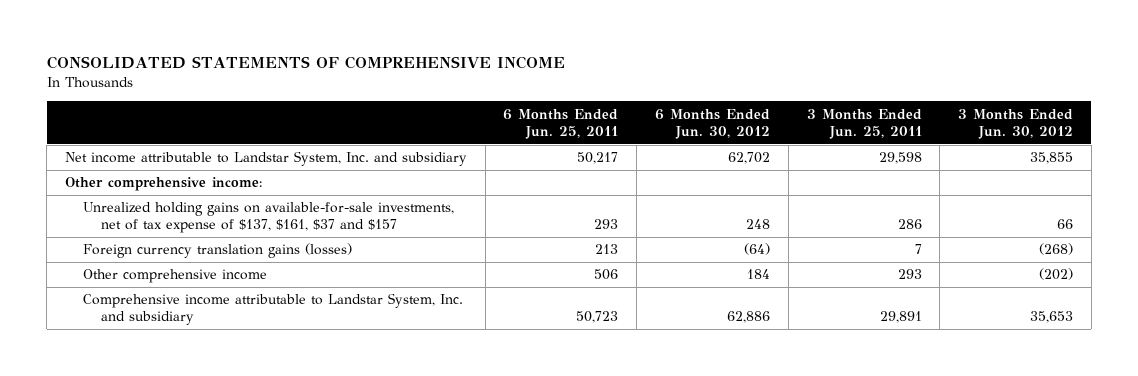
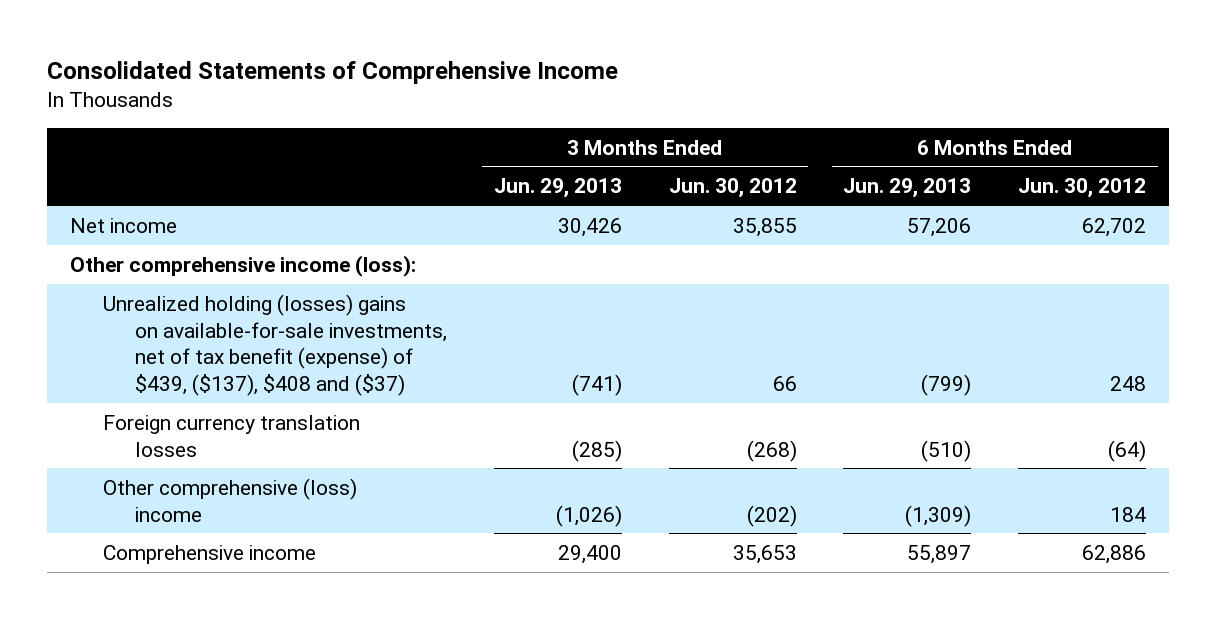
- CONSOLIDATED STATEMENTS OF COMPREHENSIVE INCOME
+ Consolidated Statements of Comprehensive Income
- | 6 Months Ended Jun. 25, 2011 | 6 Months Ended Jun. 30, 2012 | 3 Months Ended Jun. 25, 2011 | 3 Months Ended Jun. 30, 2012
+ | 3 Months Ended Jun. 29, 2013 | 3 Months Ended Jun. 30, 2012 | 6 Months Ended Jun. 29, 2013 | 6 Months Ended Jun. 30, 2012
- Net income attributable to Landstar System, Inc. and subsidiary | 50,217 | 62,702 | 29,598 | 35,855
- Other comprehensive income:
- Unrealized holding gains on available-for-sale investments, net of tax expense of $137, $161, $37 and $157 | 293 | 248 | 286 | 66
- Foreign currency translation gains (losses) | 213 | (64) | 7 | (268)
- Other comprehensive income | 506 | 184 | 293 | (202)
- Comprehensive income attributable to Landstar System, Inc. and subsidiary | 50,723 | 62,886 | 29,891 | 35,653
+ Net income | 30,426 | 35,855 | 57,206 | 62,702
+ Other comprehensive income (loss):
+ Unrealized holding (losses) gains on available-for-sale investments, net of tax benefit (expense) of $439, ($137), $408 and ($37) | (741) | 66 | (799) | 248
+ Foreign currency translation losses | (285) | (268) | (510) | (64)
+ Other comprehensive (loss) income | (1,026) | (202) | (1,309) | 184
+ Comprehensive income | 29,400 | 35,653 | 55,897 | 62,886

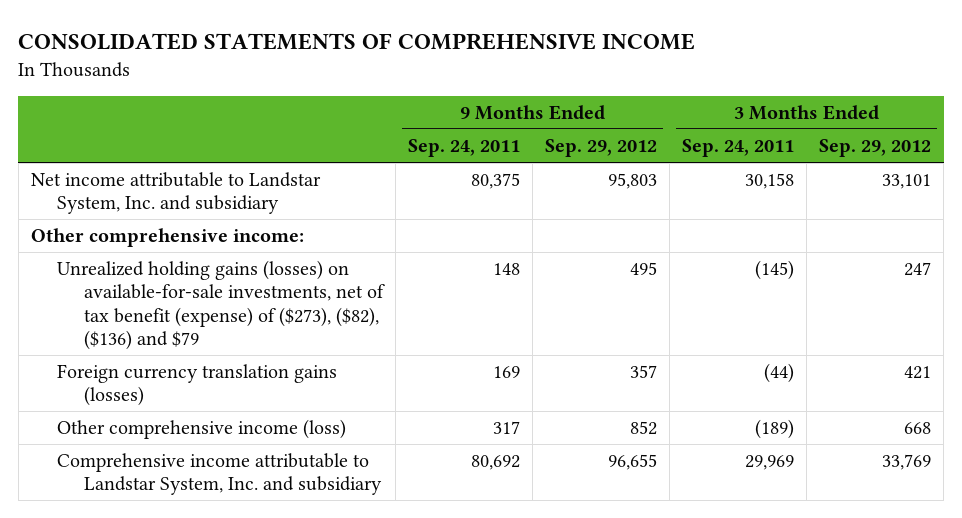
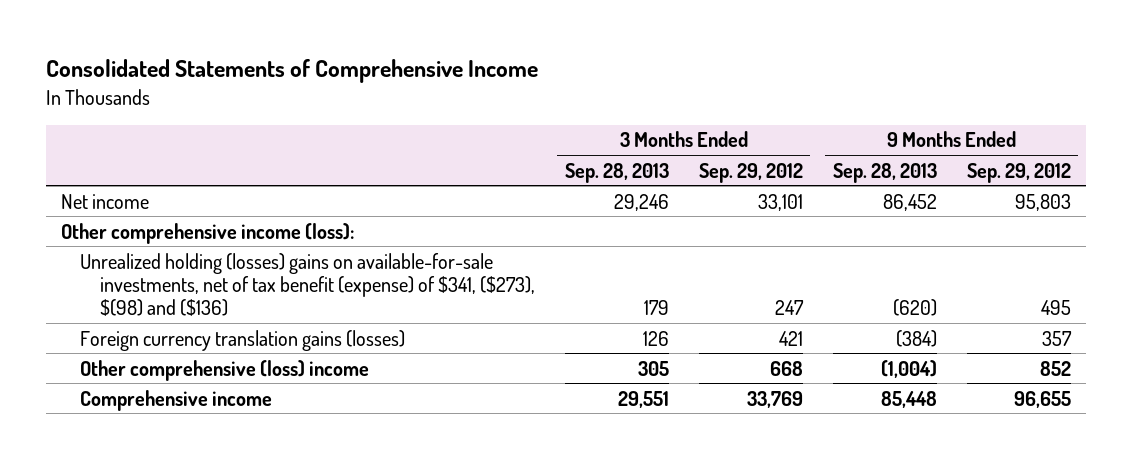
- CONSOLIDATED STATEMENTS OF COMPREHENSIVE INCOME
+ Consolidated Statements of Comprehensive Income
- | 9 Months Ended Sep. 24, 2011 | 9 Months Ended Sep. 29, 2012 | 3 Months Ended Sep. 24, 2011 | 3 Months Ended Sep. 29, 2012
+ | 3 Months Ended Sep. 28, 2013 | 3 Months Ended Sep. 29, 2012 | 9 Months Ended Sep. 28, 2013 | 9 Months Ended Sep. 29, 2012
- Net income attributable to Landstar System, Inc. and subsidiary | 80,375 | 95,803 | 30,158 | 33,101
- Other comprehensive income:
- Unrealized holding gains (losses) on available-for-sale investments, net of tax benefit (expense) of ($273), ($82), ($136) and $79 | 148 | 495 | (145) | 247
+ Net income | 29,246 | 33,101 | 86,452 | 95,803
+ Other comprehensive income (loss):
+ Unrealized holding (losses) gains on available-for-sale investments, net of tax benefit (expense) of $341, ($273), $(98) and ($136) | 179 | 247 | (620) | 495
- Other comprehensive income (loss) | 317 | 852 | (189) | 668
- Comprehensive income attributable to Landstar System, Inc. and subsidiary | 80,692 | 96,655 | 29,969 | 33,769
+ Other comprehensive (loss) income | 305 | 668 | (1,004) | 852
+ Comprehensive income | 29,551 | 33,769 | 85,448 | 96,655

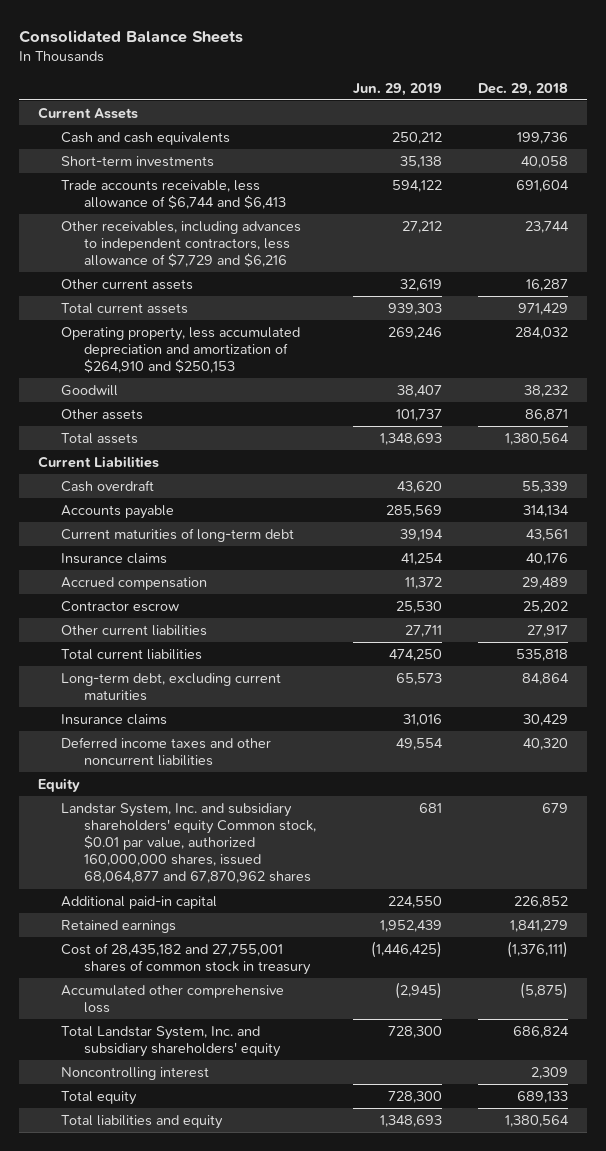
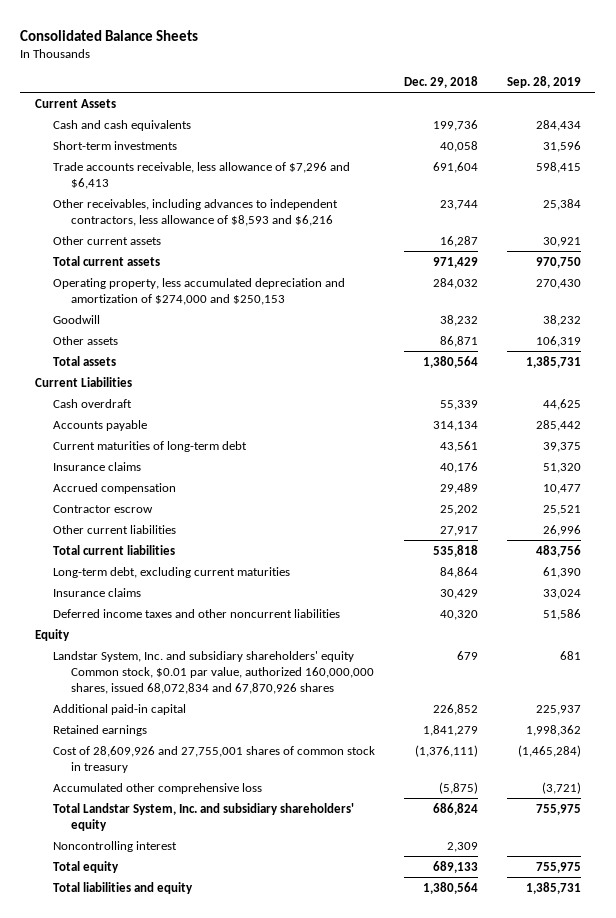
- | Jun. 29, 2019 | Dec. 29, 2018
+ | Dec. 29, 2018 | Sep. 28, 2019
- Trade accounts receivable, less allowance of $6,744 and $6,413 | 594,122 | 691,604
- Other receivables, including advances to independent contractors, less allowance of $7,729 and $6,216 | 27,212 | 23,744
+ Trade accounts receivable, less allowance of $7,296 and $6,413 | 691,604 | 598,415
+ Other receivables, including advances to independent contractors, less allowance of $8,593 and $6,216 | 23,744 | 25,384
- Operating property, less accumulated depreciation and amortization of $264,910 and $250,153 | 269,246 | 284,032
+ Operating property, less accumulated depreciation and amortization of $274,000 and $250,153 | 284,032 | 270,430
- Landstar System, Inc. and subsidiary shareholders' equity Common stock, $0.01 par value, authorized 160,000,000 shares, issued 68,064,877 and 67,870,962 shares | 681 | 679
+ Landstar System, Inc. and subsidiary shareholders' equity Common stock, $0.01 par value, authorized 160,000,000 shares, issued 68,072,834 and 67,870,926 shares | 679 | 681
- Cost of 28,435,182 and 27,755,001 shares of common stock in treasury | (1,446,425) | (1,376,111)
+ Cost of 28,609,926 and 27,755,001 shares of common stock in treasury | (1,376,111) | (1,465,284)

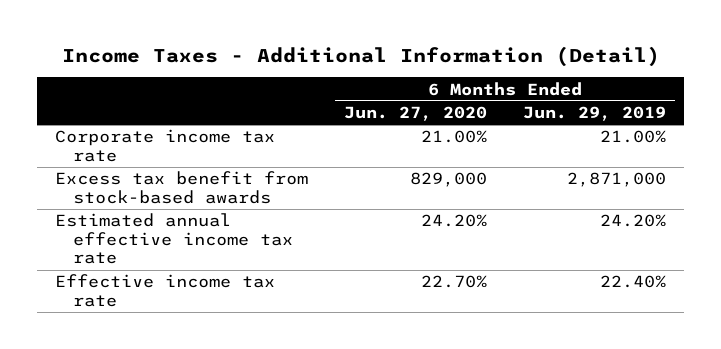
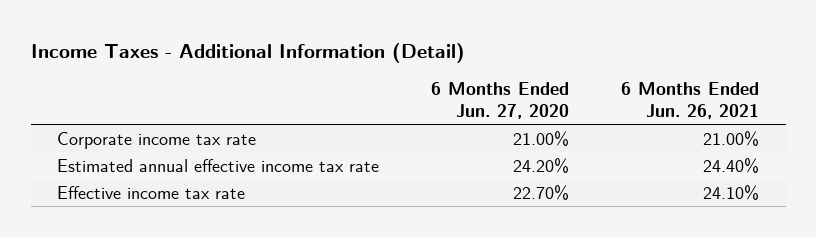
- | 6 Months Ended Jun. 27, 2020 | 6 Months Ended Jun. 29, 2019
+ | 6 Months Ended Jun. 27, 2020 | 6 Months Ended Jun. 26, 2021
- Excess tax benefit from stock-based awards | 829,000 | 2,871,000

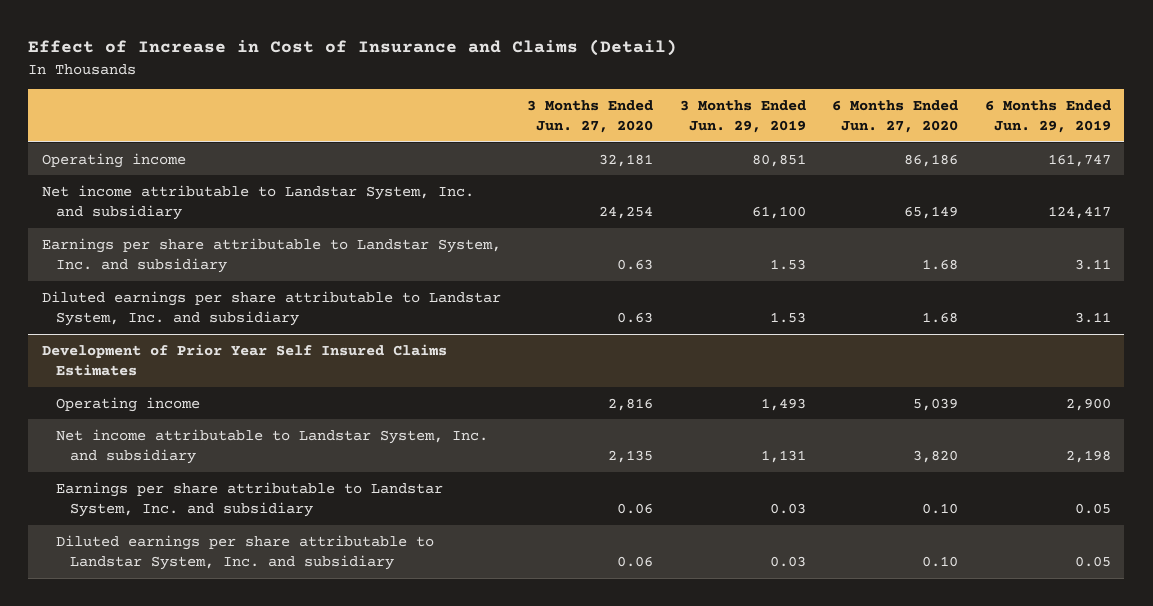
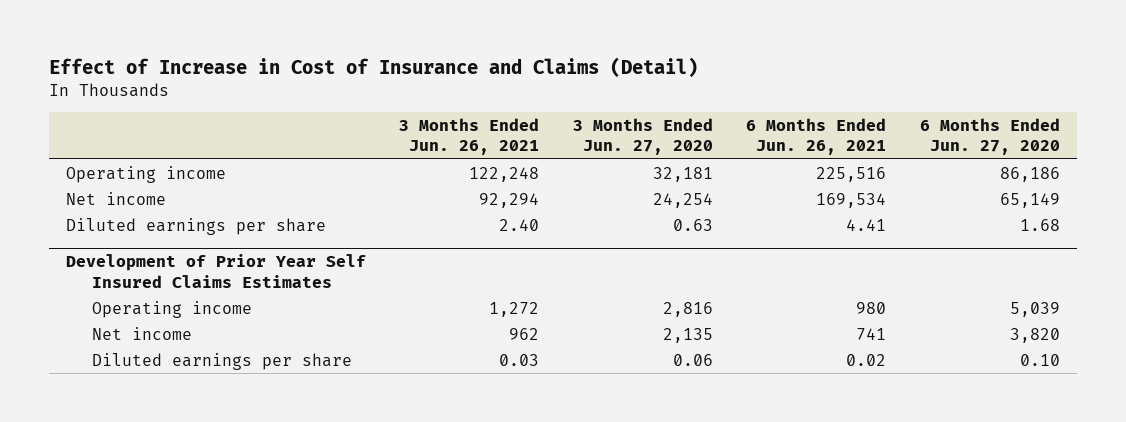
- | 3 Months Ended Jun. 27, 2020 | 3 Months Ended Jun. 29, 2019 | 6 Months Ended Jun. 27, 2020 | 6 Months Ended Jun. 29, 2019
+ | 3 Months Ended Jun. 26, 2021 | 3 Months Ended Jun. 27, 2020 | 6 Months Ended Jun. 26, 2021 | 6 Months Ended Jun. 27, 2020
- Net income attributable to Landstar System, Inc. and subsidiary | 24,254 | 61,100 | 65,149 | 124,417
- Earnings per share attributable to Landstar System, Inc. and subsidiary | 0.63 | 1.53 | 1.68 | 3.11
- Diluted earnings per share attributable to Landstar System, Inc. and subsidiary | 0.63 | 1.53 | 1.68 | 3.11
+ Net income | 92,294 | 24,254 | 169,534 | 65,149
+ Diluted earnings per share | 2.40 | 0.63 | 4.41 | 1.68
@ Development of Prior Year Self Insured Claims Estimates
- Net income attributable to Landstar System, Inc. and subsidiary | 2,135 | 1,131 | 3,820 | 2,198
- Earnings per share attributable to Landstar System, Inc. and subsidiary | 0.06 | 0.03 | 0.10 | 0.05
- Diluted earnings per share attributable to Landstar System, Inc. and subsidiary | 0.06 | 0.03 | 0.10 | 0.05
+ Net income | 962 | 2,135 | 741 | 3,820
+ Diluted earnings per share | 0.03 | 0.06 | 0.02 | 0.10

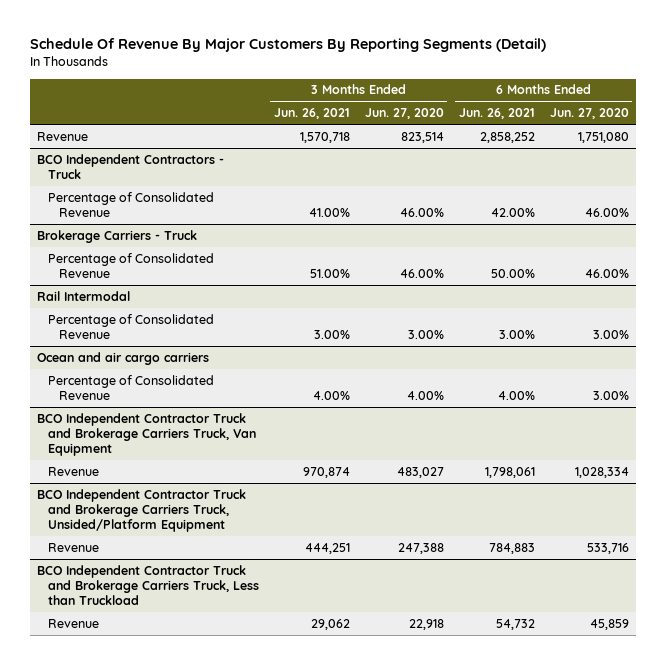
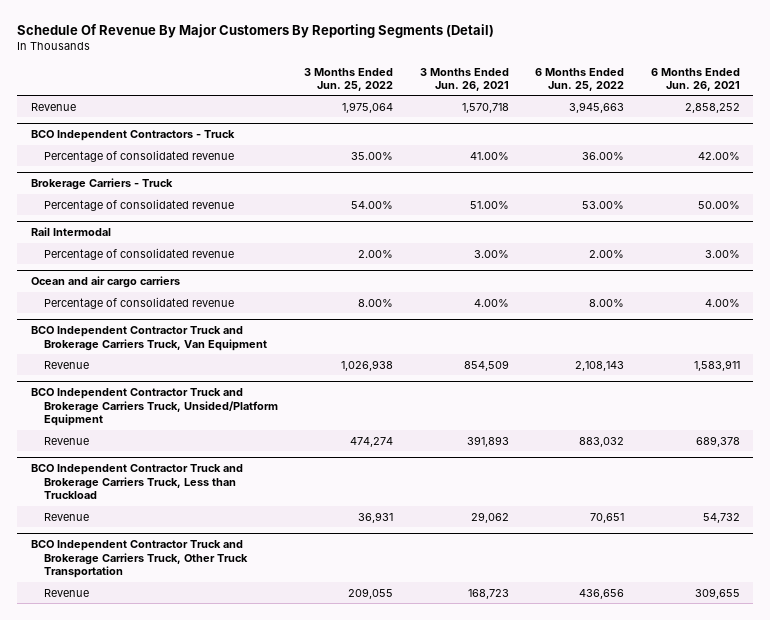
- | 3 Months Ended Jun. 26, 2021 | 3 Months Ended Jun. 27, 2020 | 6 Months Ended Jun. 26, 2021 | 6 Months Ended Jun. 27, 2020
+ | 3 Months Ended Jun. 25, 2022 | 3 Months Ended Jun. 26, 2021 | 6 Months Ended Jun. 25, 2022 | 6 Months Ended Jun. 26, 2021
@ BCO Independent Contractors - Truck
- Percentage of Consolidated Revenue | 41.00% | 46.00% | 42.00% | 46.00%
+ Percentage of consolidated revenue | 35.00% | 41.00% | 36.00% | 42.00%
@ Brokerage Carriers - Truck
- Percentage of Consolidated Revenue | 51.00% | 46.00% | 50.00% | 46.00%
+ Percentage of consolidated revenue | 54.00% | 51.00% | 53.00% | 50.00%
@ Rail Intermodal
- Percentage of Consolidated Revenue | 3.00% | 3.00% | 3.00% | 3.00%
+ Percentage of consolidated revenue | 2.00% | 3.00% | 2.00% | 3.00%
@ Ocean and air cargo carriers
- Percentage of Consolidated Revenue | 4.00% | 4.00% | 4.00% | 3.00%
+ Percentage of consolidated revenue | 8.00% | 4.00% | 8.00% | 4.00%
@ BCO Independent Contractor Truck and Brokerage Carriers Truck, Van Equipment
- Revenue | 970,874 | 483,027 | 1,798,061 | 1,028,334
+ Revenue | 1,026,938 | 854,509 | 2,108,143 | 1,583,911
@ BCO Independent Contractor Truck and Brokerage Carriers Truck, Unsided/Platform Equipment
- Revenue | 444,251 | 247,388 | 784,883 | 533,716
+ Revenue | 474,274 | 391,893 | 883,032 | 689,378
+ BCO Independent Contractor Truck and Brokerage Carriers Truck, Other Truck Transportation
+ Revenue | 209,055 | 168,723 | 436,656 | 309,655

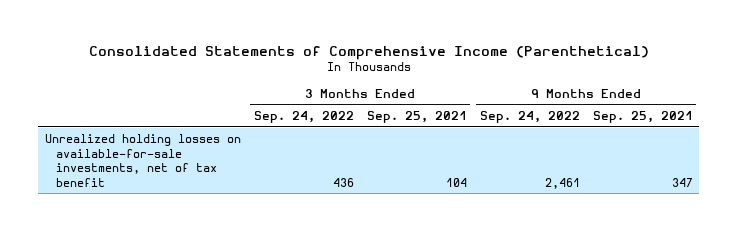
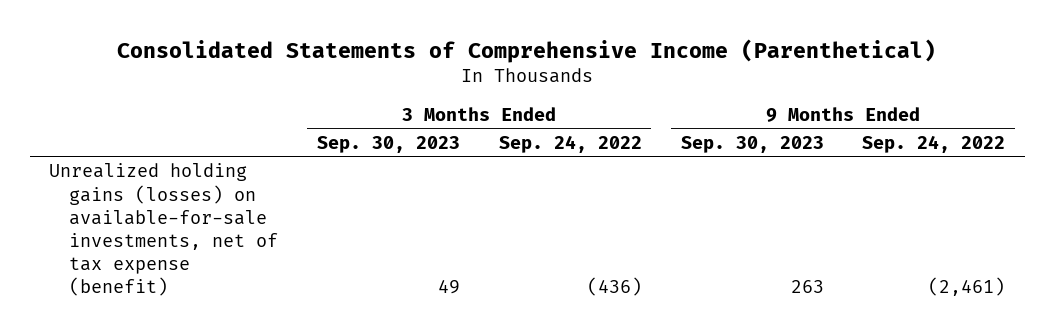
- | 3 Months Ended Sep. 24, 2022 | 3 Months Ended Sep. 25, 2021 | 9 Months Ended Sep. 24, 2022 | 9 Months Ended Sep. 25, 2021
+ | 3 Months Ended Sep. 30, 2023 | 3 Months Ended Sep. 24, 2022 | 9 Months Ended Sep. 30, 2023 | 9 Months Ended Sep. 24, 2022
- Unrealized holding losses on available-for-sale investments, net of tax benefit | 436 | 104 | 2,461 | 347
+ Unrealized holding gains (losses) on available-for-sale investments, net of tax expense (benefit) | 49 | (436) | 263 | (2,461)

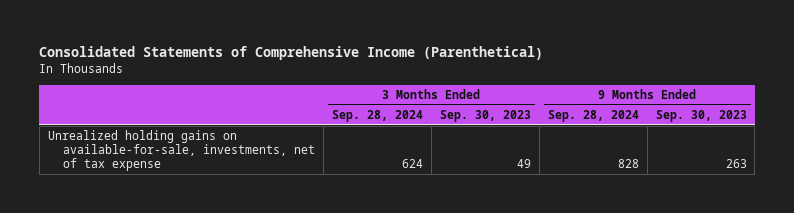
- | 3 Months Ended Sep. 30, 2023 | 3 Months Ended Sep. 24, 2022 | 9 Months Ended Sep. 30, 2023 | 9 Months Ended Sep. 24, 2022
+ | 3 Months Ended Sep. 28, 2024 | 3 Months Ended Sep. 30, 2023 | 9 Months Ended Sep. 28, 2024 | 9 Months Ended Sep. 30, 2023
- Unrealized holding gains (losses) on available-for-sale investments, net of tax expense (benefit) | 49 | (436) | 263 | (2,461)
+ Unrealized holding gains on available-for-sale, investments, net of tax expense | 624 | 49 | 828 | 263

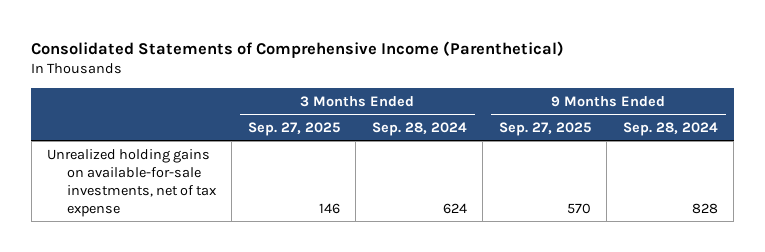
- | 3 Months Ended Sep. 28, 2024 | 3 Months Ended Sep. 30, 2023 | 9 Months Ended Sep. 28, 2024 | 9 Months Ended Sep. 30, 2023
+ | 3 Months Ended Sep. 27, 2025 | 3 Months Ended Sep. 28, 2024 | 9 Months Ended Sep. 27, 2025 | 9 Months Ended Sep. 28, 2024
- Unrealized holding gains on available-for-sale, investments, net of tax expense | 624 | 49 | 828 | 263
+ Unrealized holding gains on available-for-sale investments, net of tax expense | 146 | 624 | 570 | 828

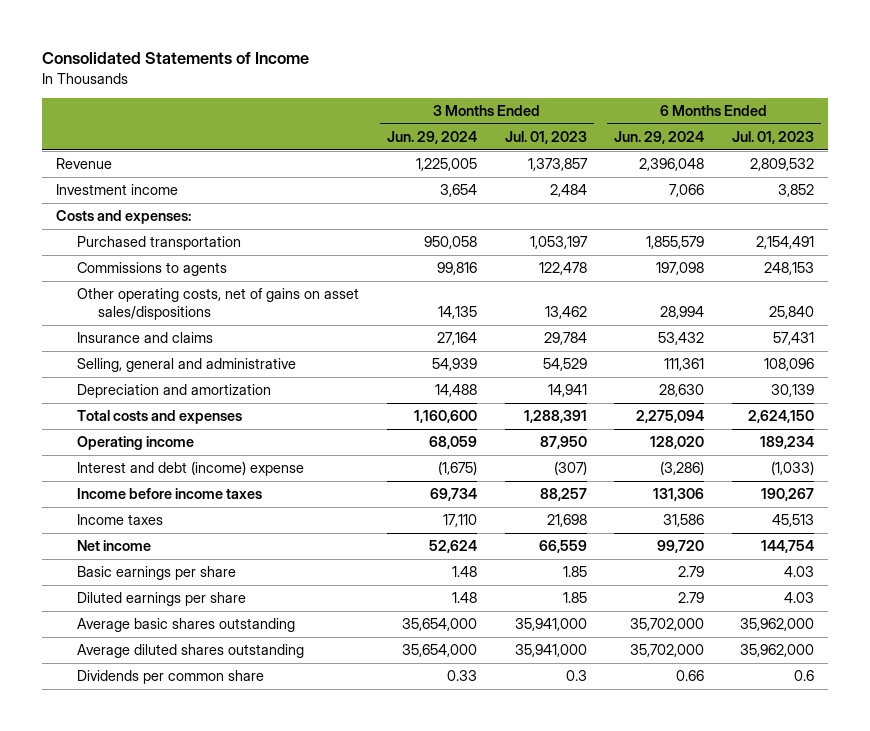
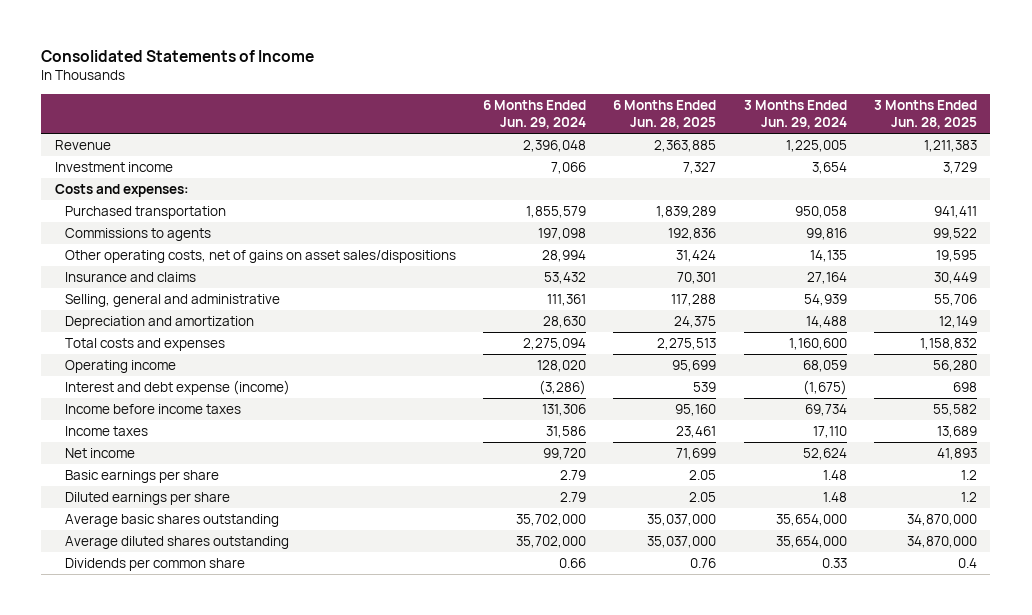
- | 3 Months Ended Jun. 29, 2024 | 3 Months Ended Jul. 01, 2023 | 6 Months Ended Jun. 29, 2024 | 6 Months Ended Jul. 01, 2023
+ | 6 Months Ended Jun. 29, 2024 | 6 Months Ended Jun. 28, 2025 | 3 Months Ended Jun. 29, 2024 | 3 Months Ended Jun. 28, 2025
- Interest and debt (income) expense | (1,675) | (307) | (3,286) | (1,033)
+ Interest and debt expense (income) | (3,286) | 539 | (1,675) | 698

